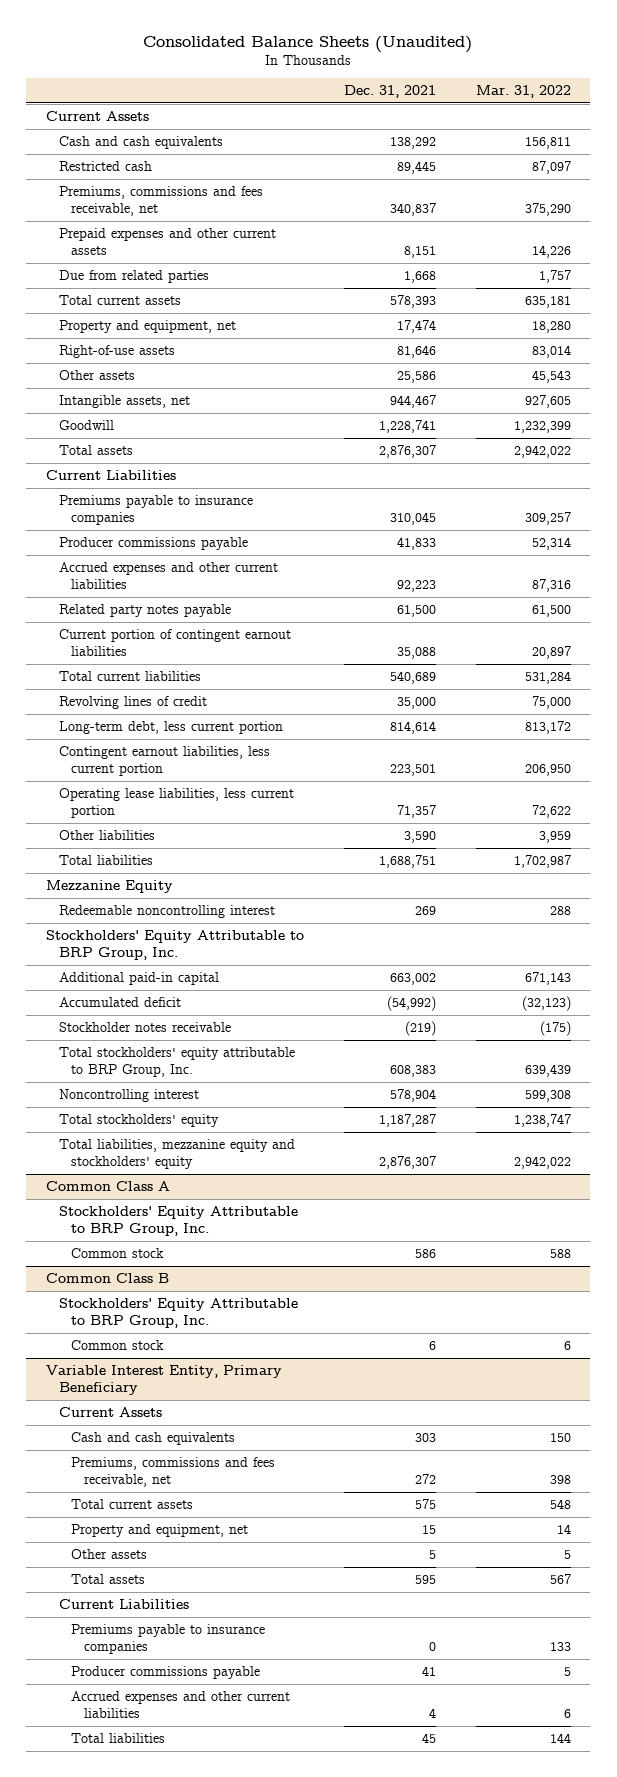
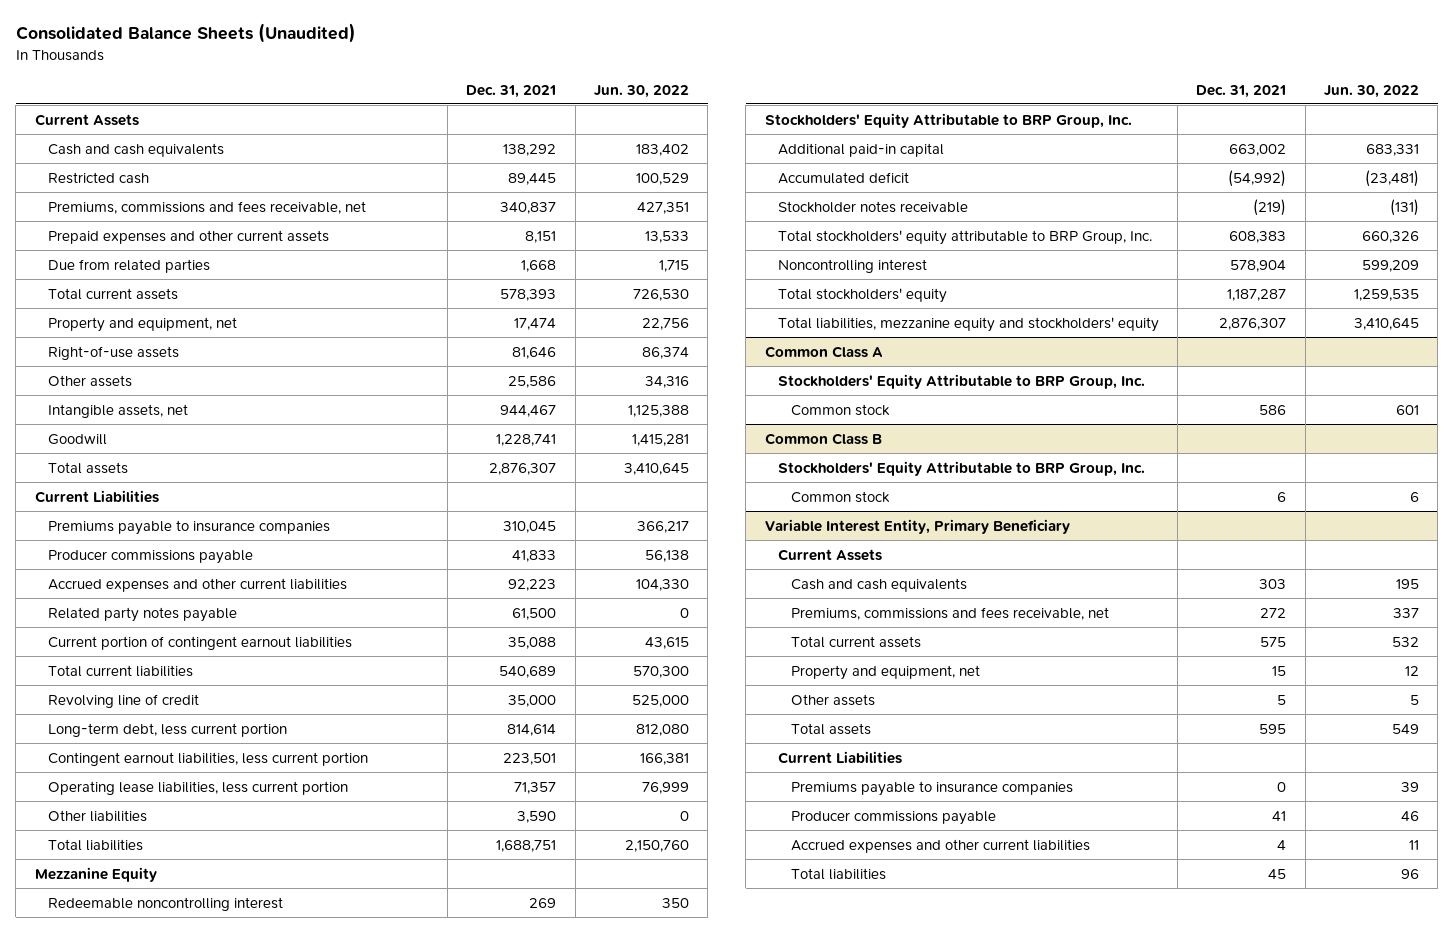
- | Dec. 31, 2021 | Mar. 31, 2022
+ | Dec. 31, 2021 | Jun. 30, 2022
- Revolving lines of credit | 35,000 | 75,000
+ Revolving line of credit | 35,000 | 525,000

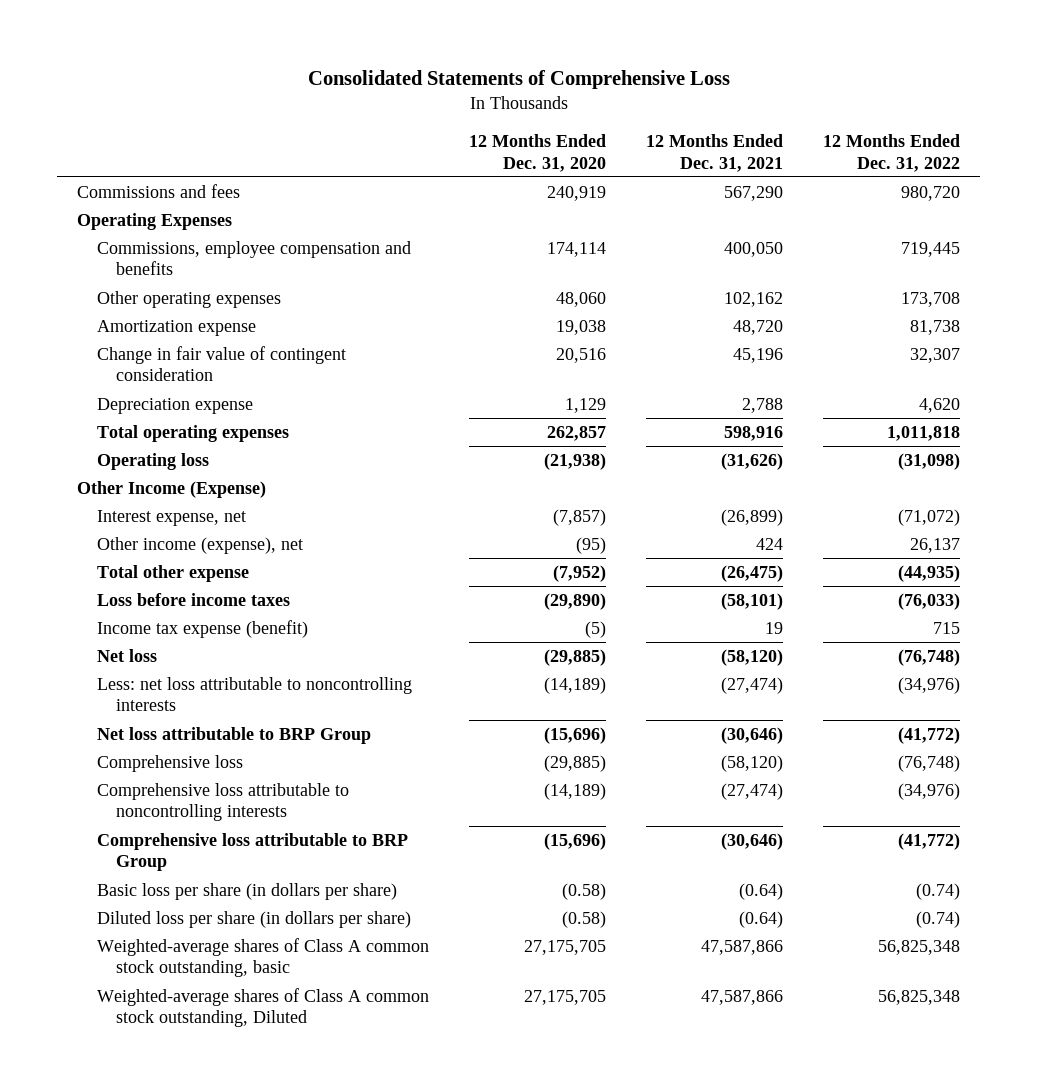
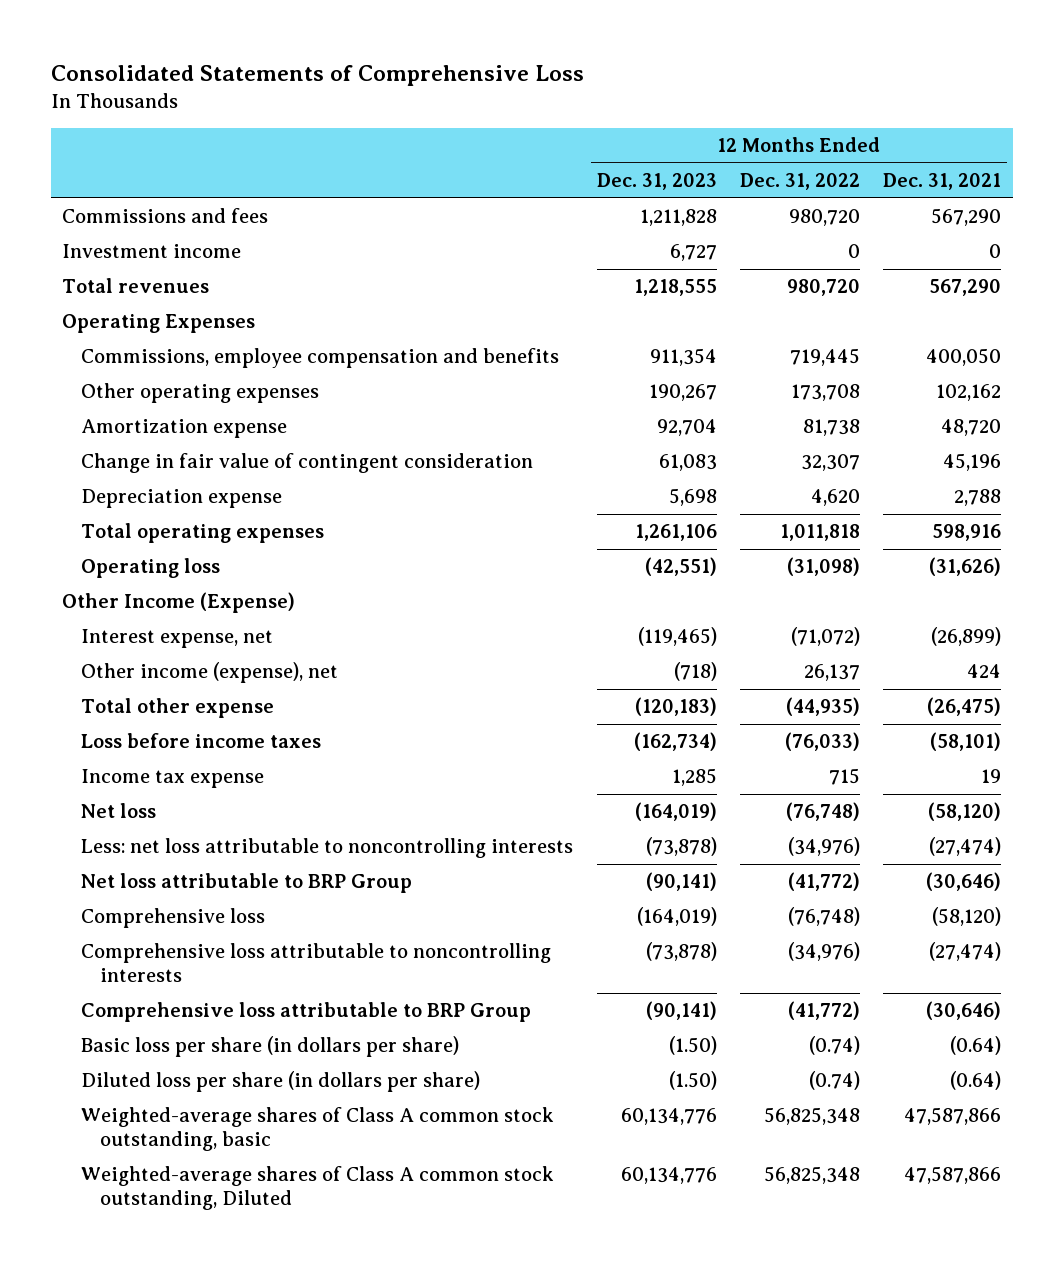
- | 12 Months Ended Dec. 31, 2020 | 12 Months Ended Dec. 31, 2021 | 12 Months Ended Dec. 31, 2022
+ | 12 Months Ended Dec. 31, 2023 | 12 Months Ended Dec. 31, 2022 | 12 Months Ended Dec. 31, 2021
+ Investment income | 6,727 | 0 | 0
+ Total revenues | 1,218,555 | 980,720 | 567,290
- Income tax expense (benefit) | (5) | 19 | 715
+ Income tax expense | 1,285 | 715 | 19

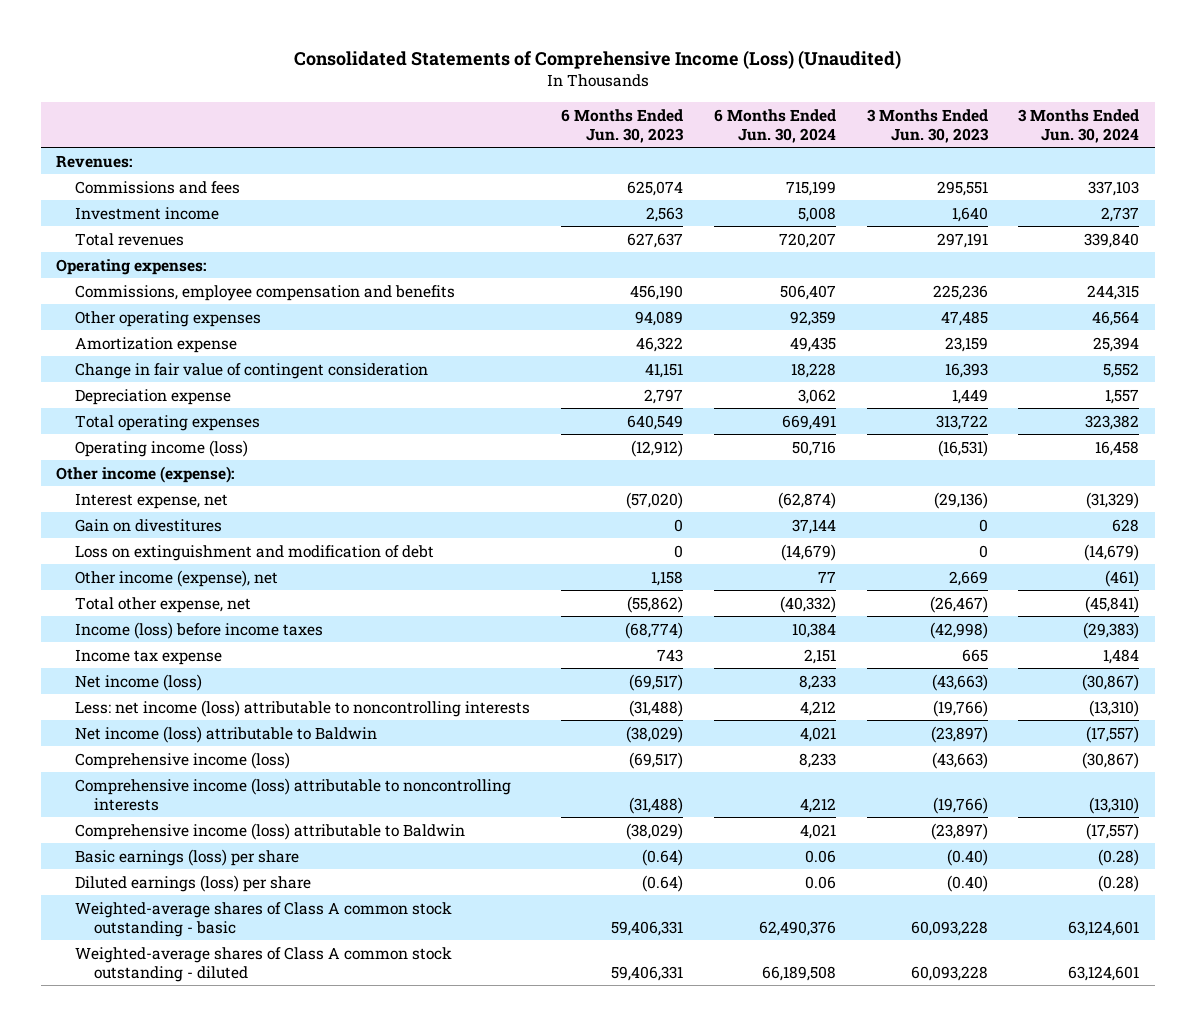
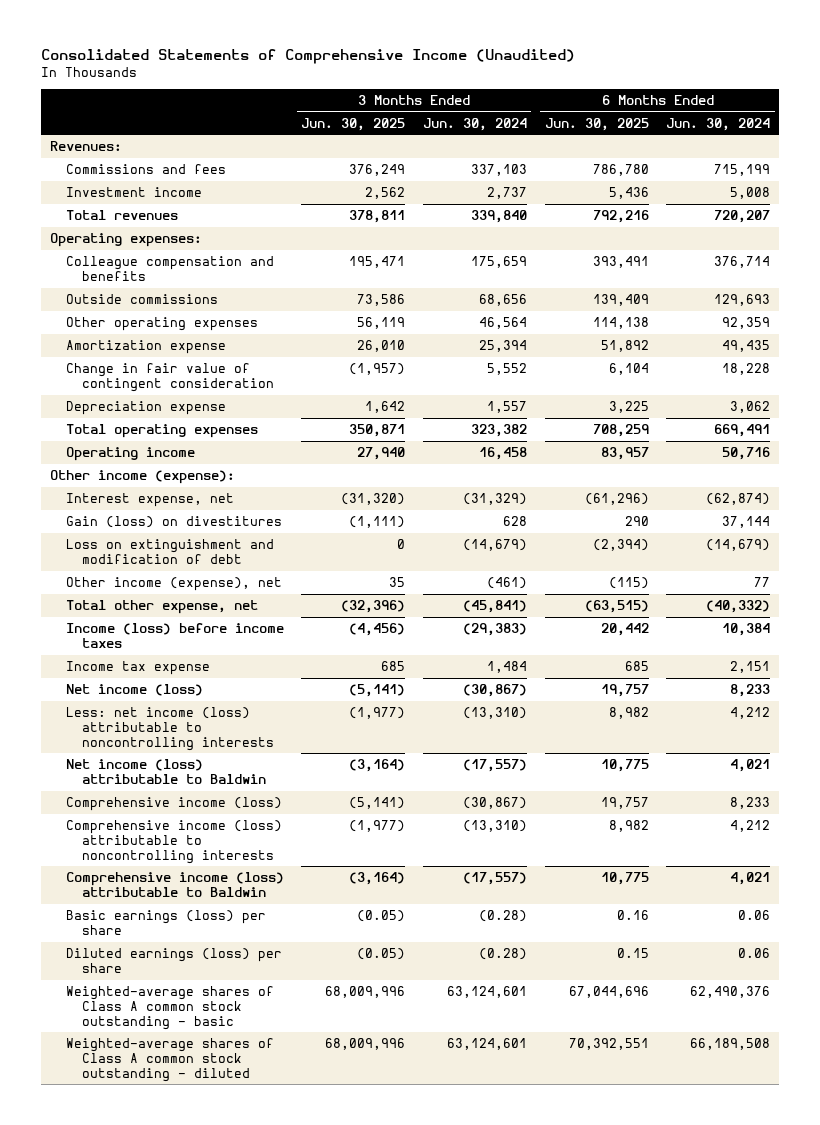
- Consolidated Statements of Comprehensive Income (Loss) (Unaudited)
+ Consolidated Statements of Comprehensive Income (Unaudited)
- | 6 Months Ended Jun. 30, 2023 | 6 Months Ended Jun. 30, 2024 | 3 Months Ended Jun. 30, 2023 | 3 Months Ended Jun. 30, 2024
+ | 3 Months Ended Jun. 30, 2025 | 3 Months Ended Jun. 30, 2024 | 6 Months Ended Jun. 30, 2025 | 6 Months Ended Jun. 30, 2024
- Commissions, employee compensation and benefits | 456,190 | 506,407 | 225,236 | 244,315
+ Colleague compensation and benefits | 195,471 | 175,659 | 393,491 | 376,714
+ Outside commissions | 73,586 | 68,656 | 139,409 | 129,693
- Operating income (loss) | (12,912) | 50,716 | (16,531) | 16,458
+ Operating income | 27,940 | 16,458 | 83,957 | 50,716
- Gain on divestitures | 0 | 37,144 | 0 | 628
+ Gain (loss) on divestitures | (1,111) | 628 | 290 | 37,144

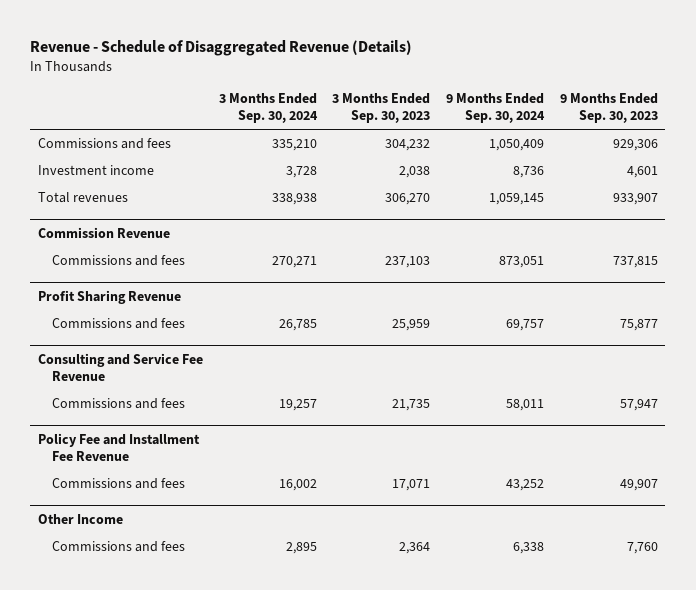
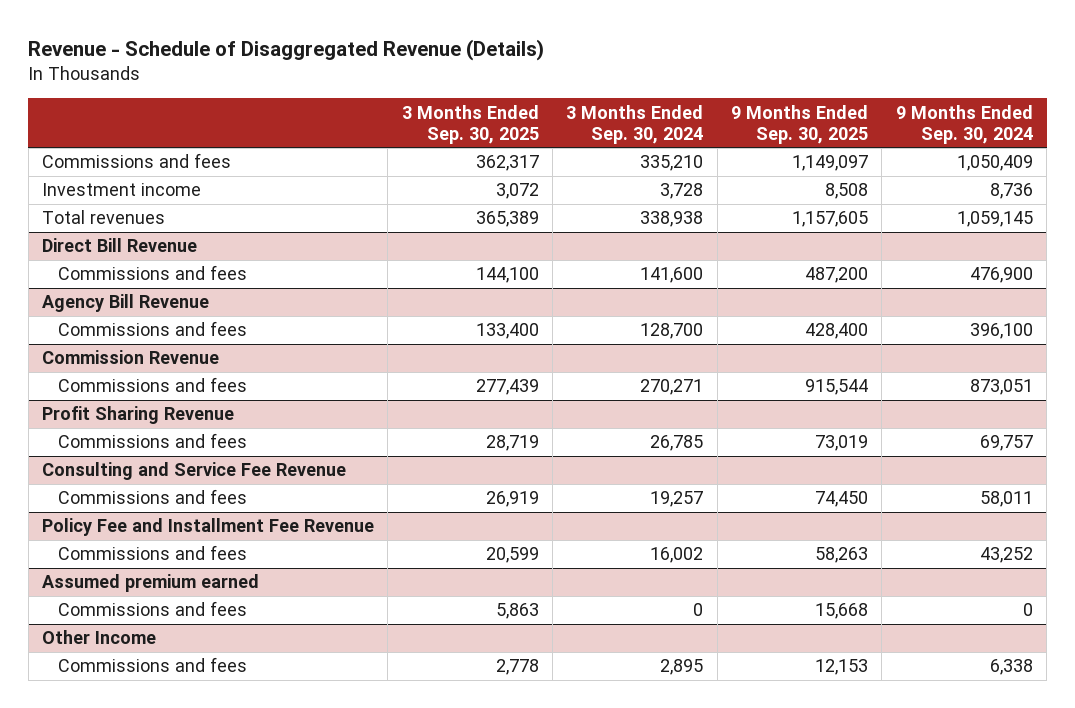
- | 3 Months Ended Sep. 30, 2024 | 3 Months Ended Sep. 30, 2023 | 9 Months Ended Sep. 30, 2024 | 9 Months Ended Sep. 30, 2023
+ | 3 Months Ended Sep. 30, 2025 | 3 Months Ended Sep. 30, 2024 | 9 Months Ended Sep. 30, 2025 | 9 Months Ended Sep. 30, 2024
+ Direct Bill Revenue
+ Commissions and fees | 144,100 | 141,600 | 487,200 | 476,900
+ Agency Bill Revenue
+ Commissions and fees | 133,400 | 128,700 | 428,400 | 396,100
+ Assumed premium earned
+ Commissions and fees | 5,863 | 0 | 15,668 | 0

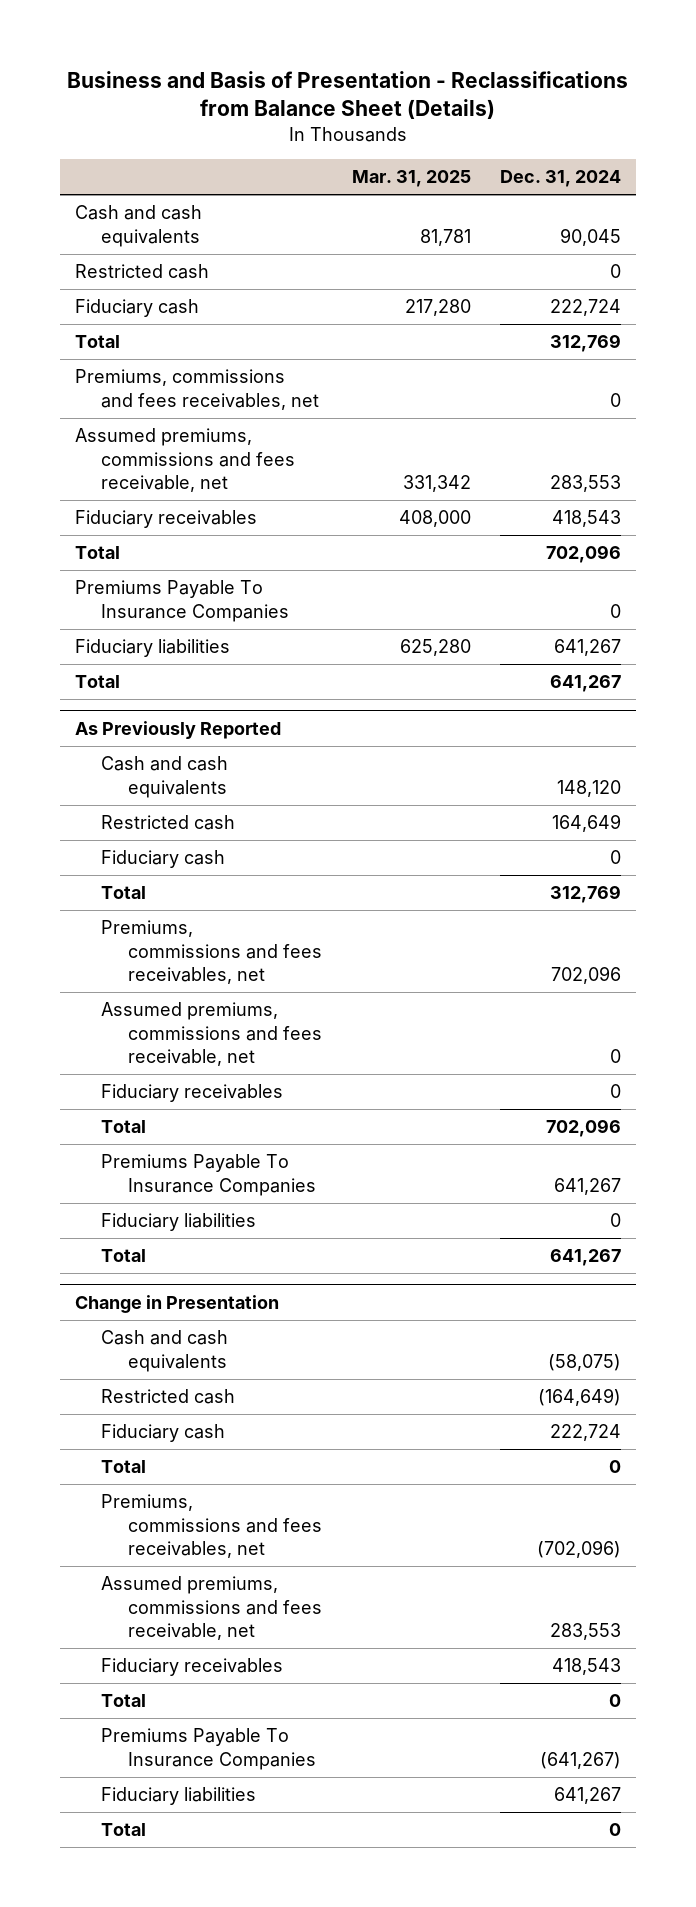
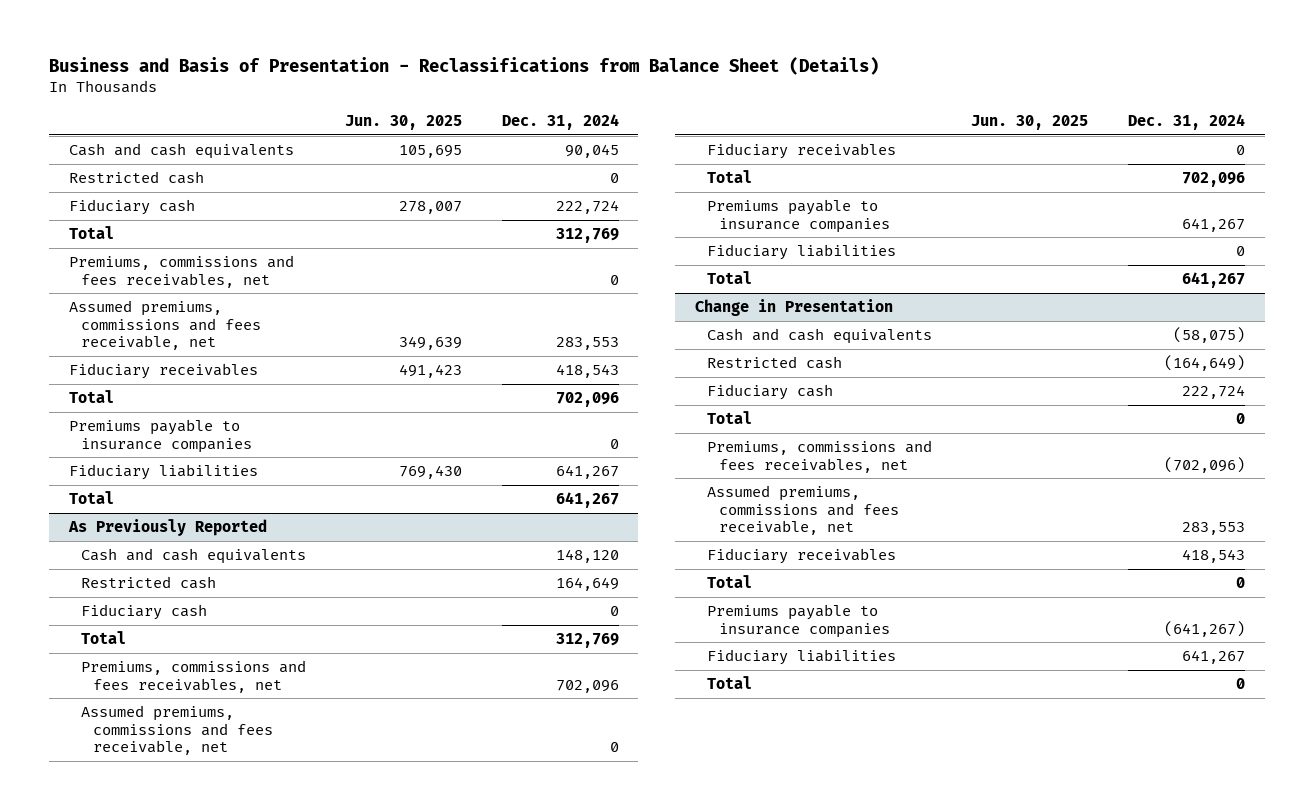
- | Mar. 31, 2025 | Dec. 31, 2024
+ | Jun. 30, 2025 | Dec. 31, 2024
- Premiums Payable To Insurance Companies | | 0
+ Premiums payable to insurance companies | | 0
@ As Previously Reported
- Premiums Payable To Insurance Companies | | 641,267
+ Premiums payable to insurance companies | | 641,267
@ Change in Presentation
- Premiums Payable To Insurance Companies | | (641,267)
+ Premiums payable to insurance companies | | (641,267)

